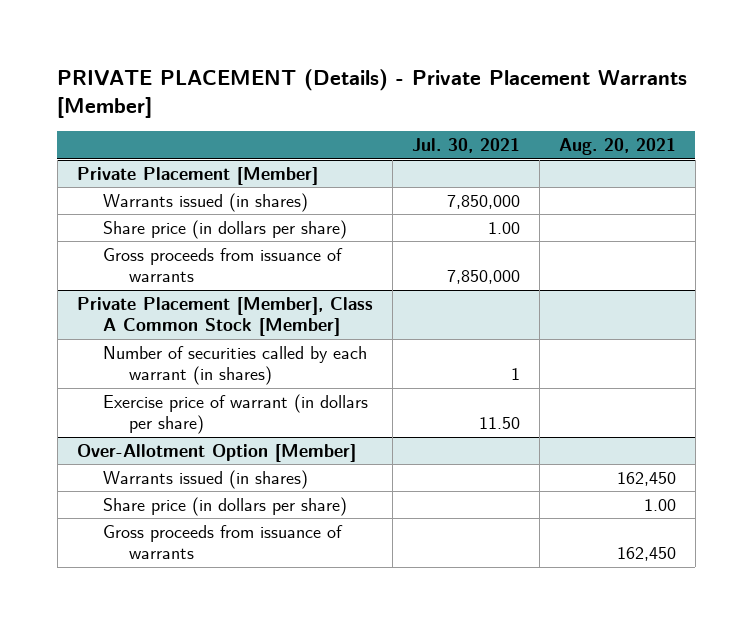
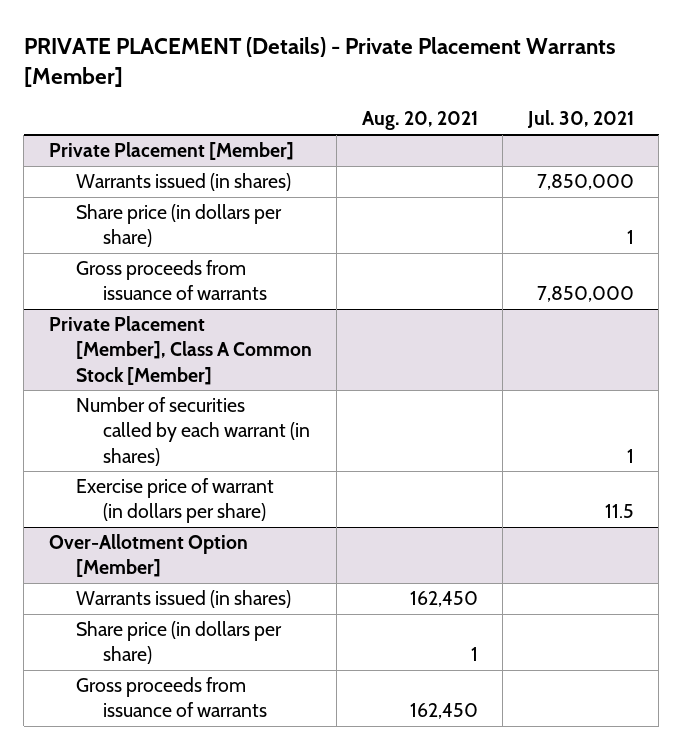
- | Jul. 30, 2021 | Aug. 20, 2021
+ | Aug. 20, 2021 | Jul. 30, 2021
@ Private Placement [Member]
- Share price (in dollars per share) | 1.00 |
+ Share price (in dollars per share) | | 1
@ Private Placement [Member], Class A Common Stock [Member]
- Exercise price of warrant (in dollars per share) | 11.50 |
+ Exercise price of warrant (in dollars per share) | | 11.5
@ Over-Allotment Option [Member]
- Share price (in dollars per share) | | 1.00
+ Share price (in dollars per share) | 1 |

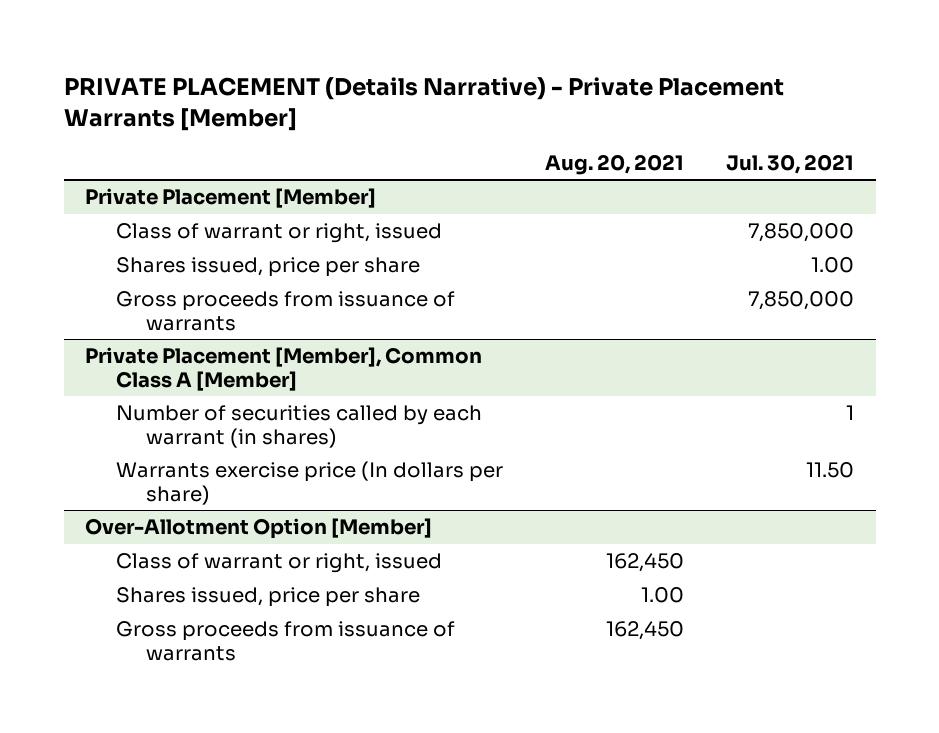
- PRIVATE PLACEMENT (Details) - Private Placement Warrants [Member]
+ PRIVATE PLACEMENT (Details Narrative) - Private Placement Warrants [Member]
@ Private Placement [Member]
- Warrants issued (in shares) | | 7,850,000
- Share price (in dollars per share) | | 1
+ Class of warrant or right, issued | | 7,850,000
+ Shares issued, price per share | | 1.00
- Private Placement [Member], Class A Common Stock [Member]
+ Private Placement [Member], Common Class A [Member]
- Exercise price of warrant (in dollars per share) | | 11.5
+ Warrants exercise price (In dollars per share) | | 11.50
@ Over-Allotment Option [Member]
- Warrants issued (in shares) | 162,450 |
- Share price (in dollars per share) | 1 |
+ Class of warrant or right, issued | 162,450 |
+ Shares issued, price per share | 1.00 |

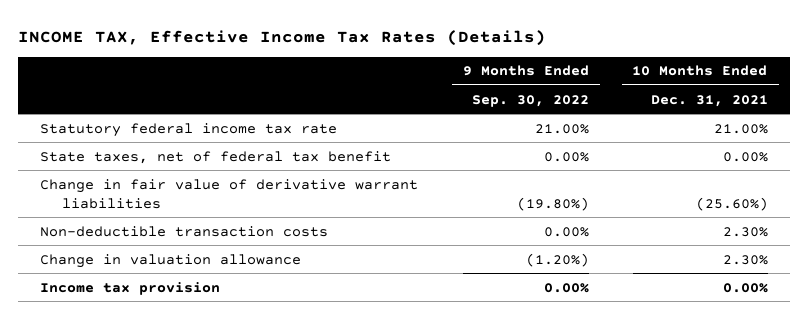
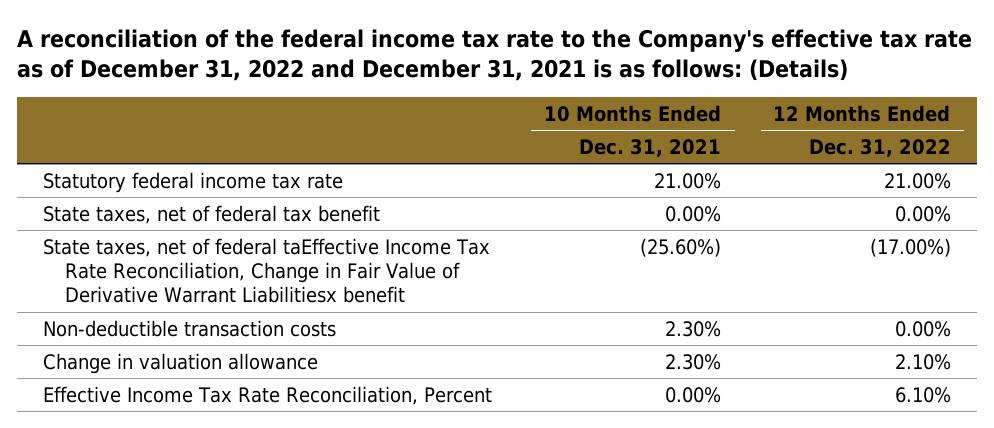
- INCOME TAX, Effective Income Tax Rates (Details)
+ A reconciliation of the federal income tax rate to the Company's effective tax rate as of December 31, 2022 and December 31, 2021 is as follows: (Details)
- | 9 Months Ended Sep. 30, 2022 | 10 Months Ended Dec. 31, 2021
+ | 10 Months Ended Dec. 31, 2021 | 12 Months Ended Dec. 31, 2022
- Change in fair value of derivative warrant liabilities | (19.80%) | (25.60%)
+ State taxes, net of federal taEffective Income Tax Rate Reconciliation, Change in Fair Value of Derivative Warrant Liabilitiesx benefit | (25.60%) | (17.00%)
- Income tax provision | 0.00% | 0.00%
+ Effective Income Tax Rate Reconciliation, Percent | 0.00% | 6.10%

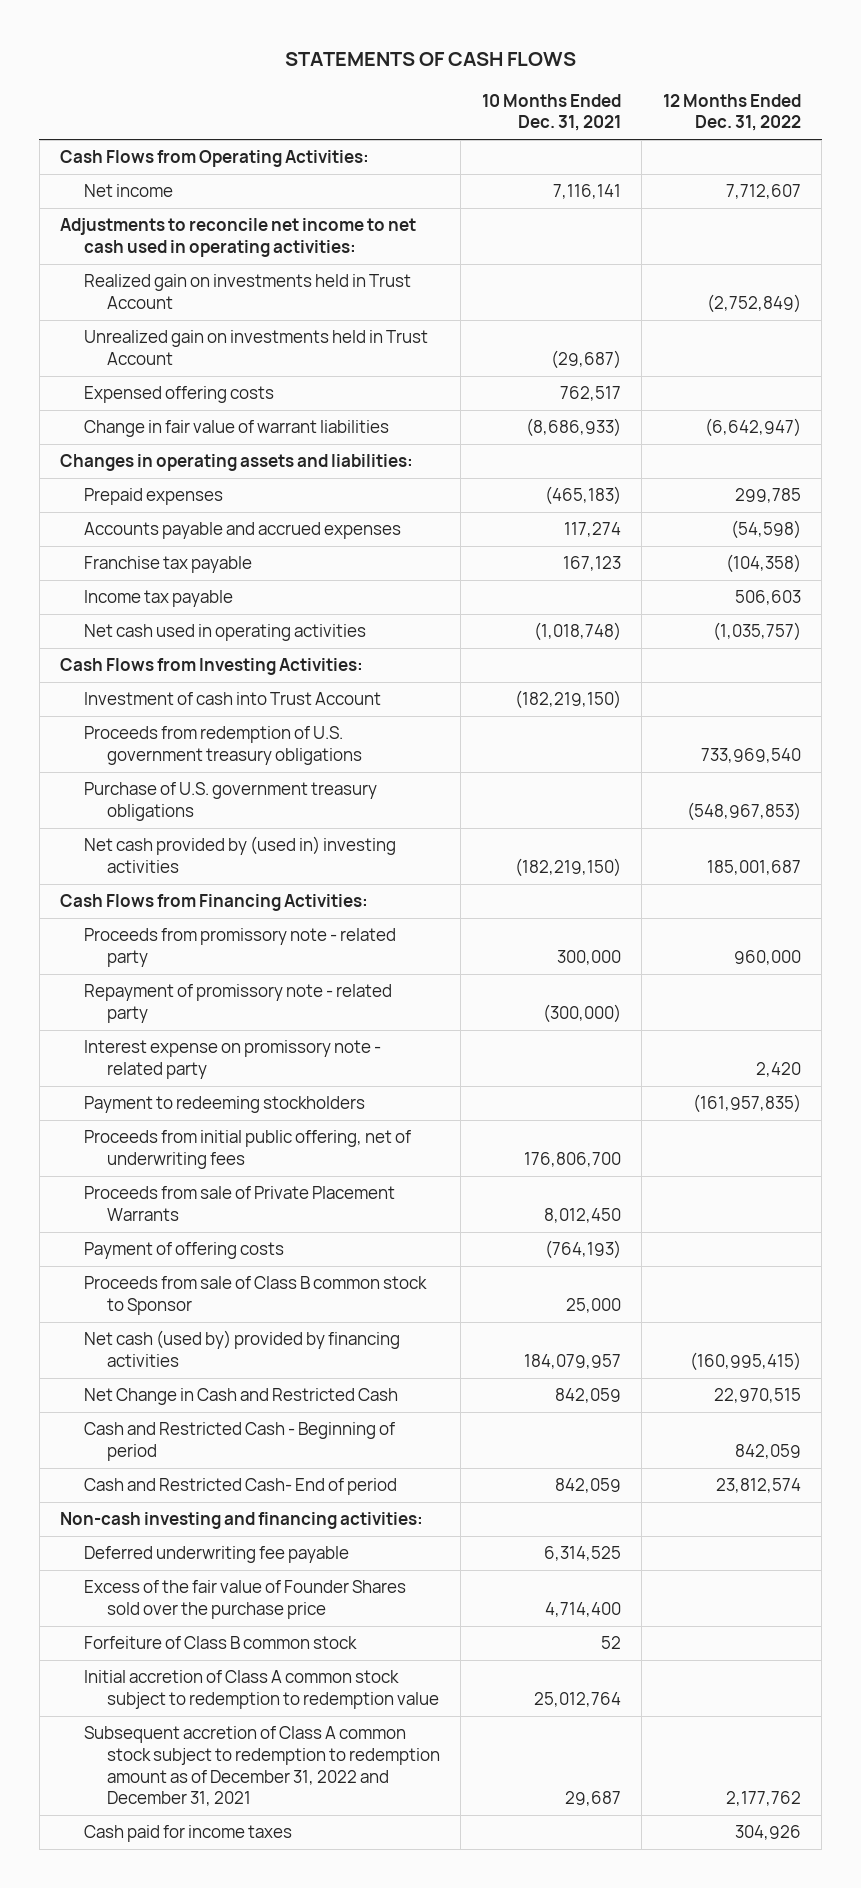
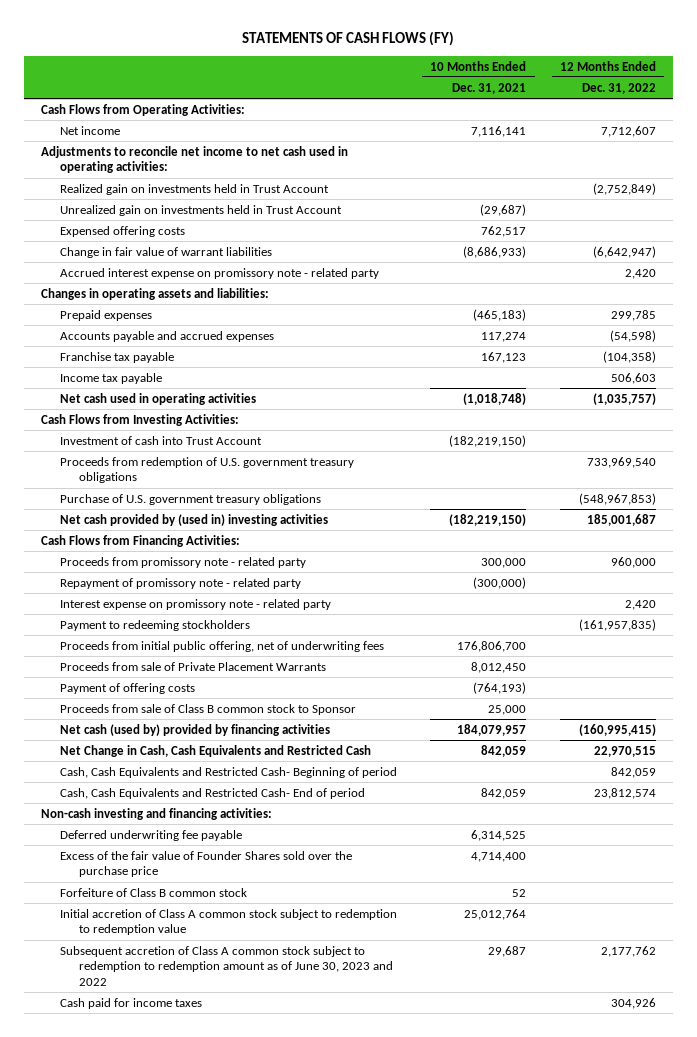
- STATEMENTS OF CASH FLOWS
+ STATEMENTS OF CASH FLOWS (FY)
+ Accrued interest expense on promissory note - related party | | 2,420
- Net Change in Cash and Restricted Cash | 842,059 | 22,970,515
- Cash and Restricted Cash - Beginning of period | | 842,059
- Cash and Restricted Cash- End of period | 842,059 | 23,812,574
+ Net Change in Cash, Cash Equivalents and Restricted Cash | 842,059 | 22,970,515
+ Cash, Cash Equivalents and Restricted Cash- Beginning of period | | 842,059
+ Cash, Cash Equivalents and Restricted Cash- End of period | 842,059 | 23,812,574
- Subsequent accretion of Class A common stock subject to redemption to redemption amount as of December 31, 2022 and December 31, 2021 | 29,687 | 2,177,762
+ Subsequent accretion of Class A common stock subject to redemption to redemption amount as of June 30, 2023 and 2022 | 29,687 | 2,177,762

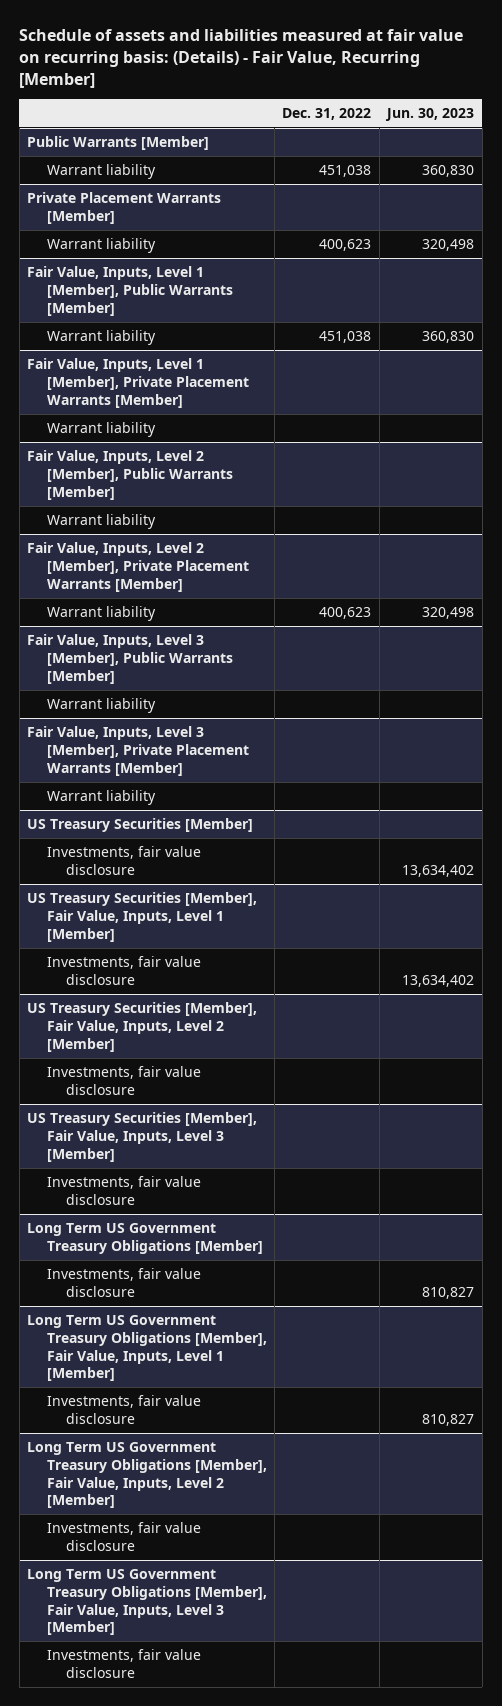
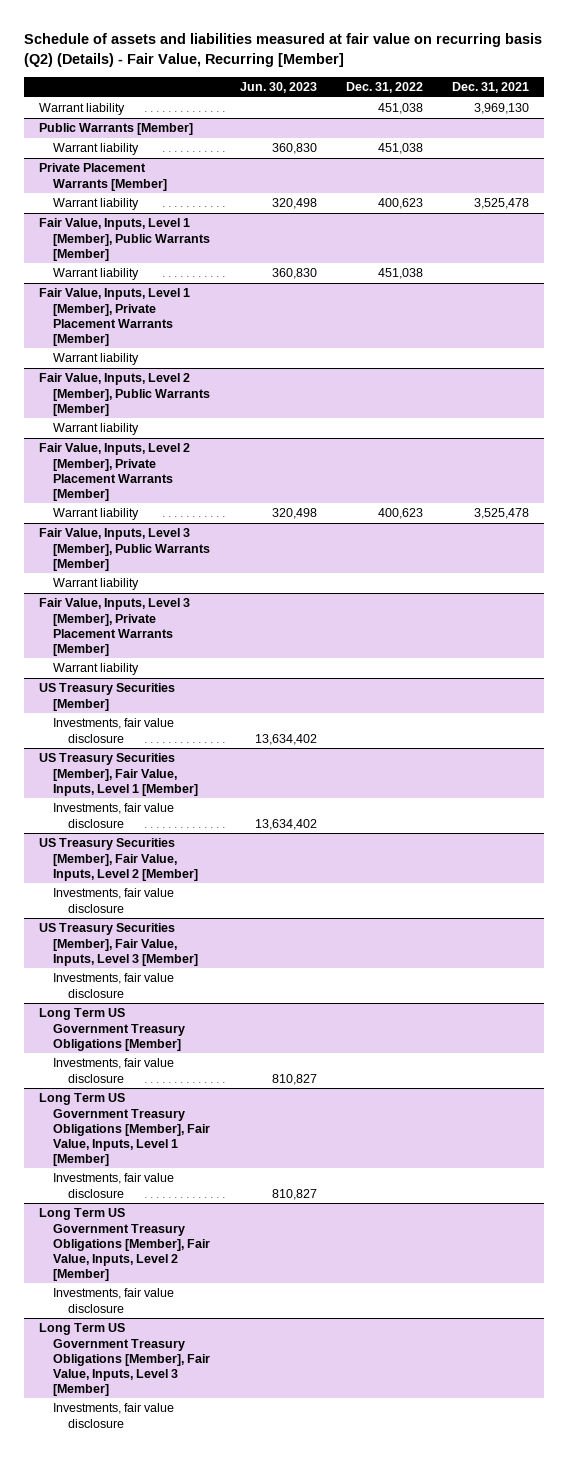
- Schedule of assets and liabilities measured at fair value on recurring basis: (Details) - Fair Value, Recurring [Member]
+ Schedule of assets and liabilities measured at fair value on recurring basis (Q2) (Details) - Fair Value, Recurring [Member]
- | Dec. 31, 2022 | Jun. 30, 2023
+ | Jun. 30, 2023 | Dec. 31, 2022 | Dec. 31, 2021
+ Warrant liability | | 451,038 | 3,969,130

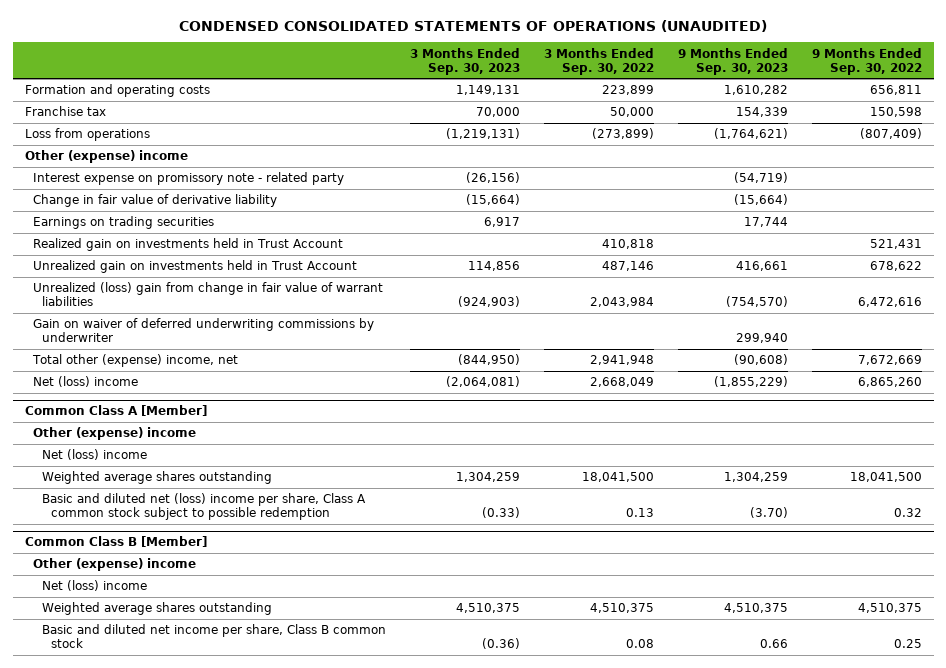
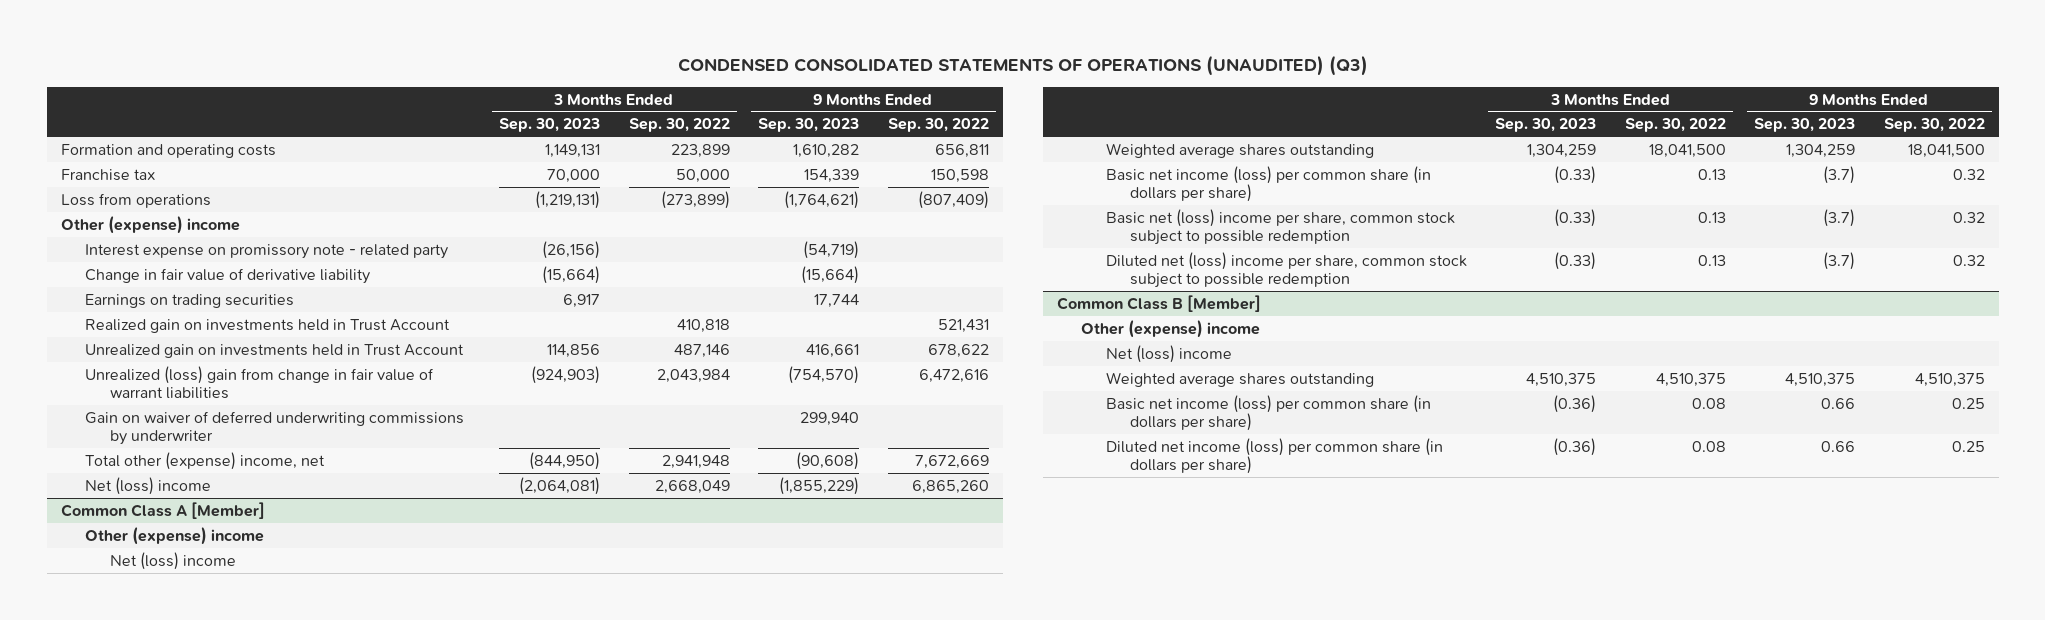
- CONDENSED CONSOLIDATED STATEMENTS OF OPERATIONS (UNAUDITED)
+ CONDENSED CONSOLIDATED STATEMENTS OF OPERATIONS (UNAUDITED) (Q3)
@ Common Class A [Member]
- Basic and diluted net (loss) income per share, Class A common stock subject to possible redemption | (0.33) | 0.13 | (3.70) | 0.32
+ Basic net income (loss) per common share (in dollars per share) | (0.33) | 0.13 | (3.7) | 0.32
+ Basic net (loss) income per share, common stock subject to possible redemption | (0.33) | 0.13 | (3.7) | 0.32
+ Diluted net (loss) income per share, common stock subject to possible redemption | (0.33) | 0.13 | (3.7) | 0.32
@ Common Class B [Member]
- Basic and diluted net income per share, Class B common stock | (0.36) | 0.08 | 0.66 | 0.25
+ Basic net income (loss) per common share (in dollars per share) | (0.36) | 0.08 | 0.66 | 0.25
+ Diluted net income (loss) per common share (in dollars per share) | (0.36) | 0.08 | 0.66 | 0.25

